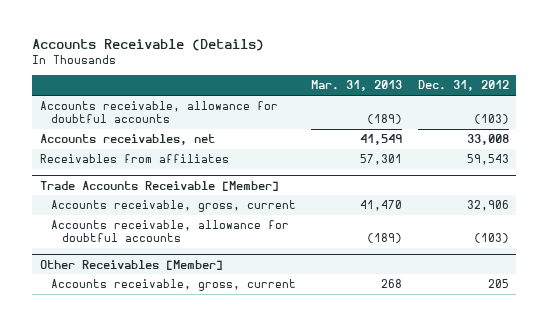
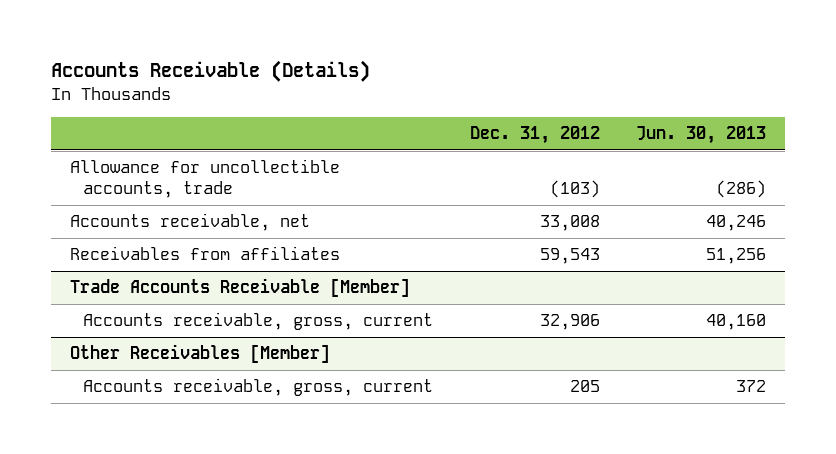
- | Mar. 31, 2013 | Dec. 31, 2012
+ | Dec. 31, 2012 | Jun. 30, 2013
- Accounts receivable, allowance for doubtful accounts | (189) | (103)
- Accounts receivables, net | 41,549 | 33,008
+ Allowance for uncollectible accounts, trade | (103) | (286)
+ Accounts receivable, net | 33,008 | 40,246
@ Trade Accounts Receivable [Member]
- Accounts receivable, allowance for doubtful accounts | (189) | (103)

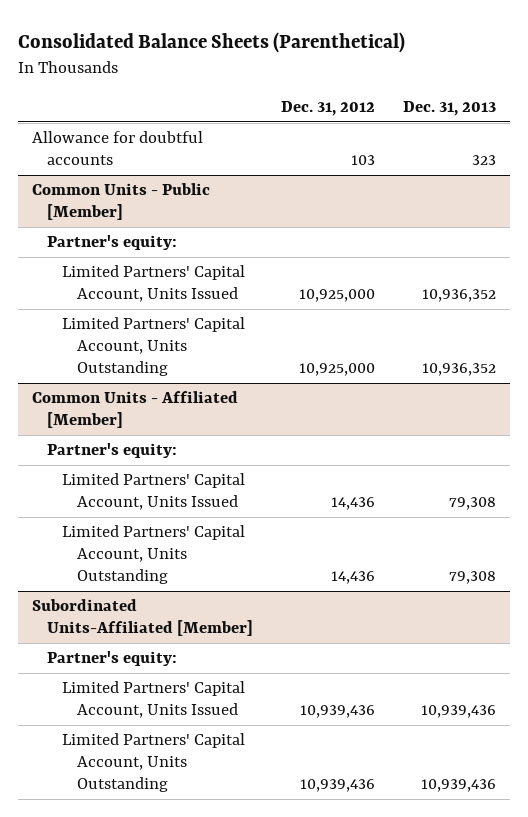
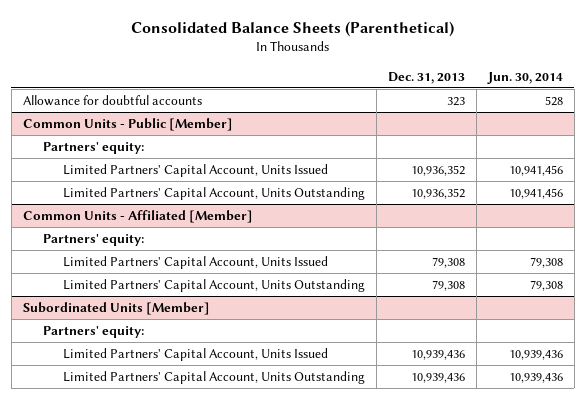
- | Dec. 31, 2012 | Dec. 31, 2013
+ | Dec. 31, 2013 | Jun. 30, 2014
@ Common Units - Public [Member]
- Partner's equity:
+ Partners' equity:
@ Common Units - Affiliated [Member]
- Partner's equity:
+ Partners' equity:
- Subordinated Units-Affiliated [Member]
- Partner's equity:
+ Subordinated Units [Member]
+ Partners' equity:

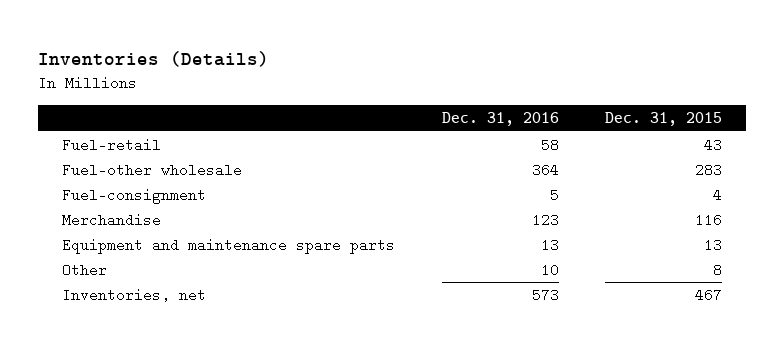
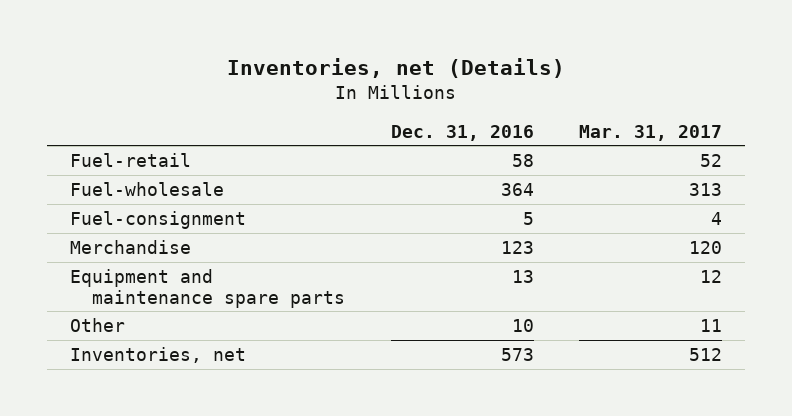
- Inventories (Details)
+ Inventories, net (Details)
- | Dec. 31, 2016 | Dec. 31, 2015
+ | Dec. 31, 2016 | Mar. 31, 2017
- Fuel-other wholesale | 364 | 283
+ Fuel-wholesale | 364 | 313

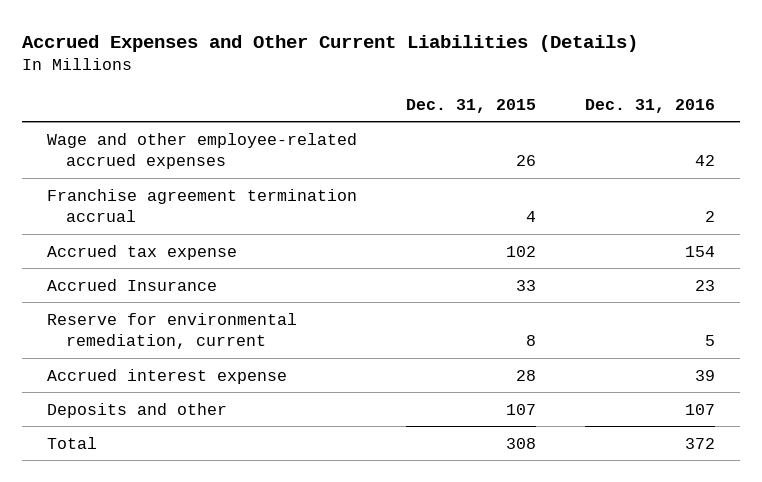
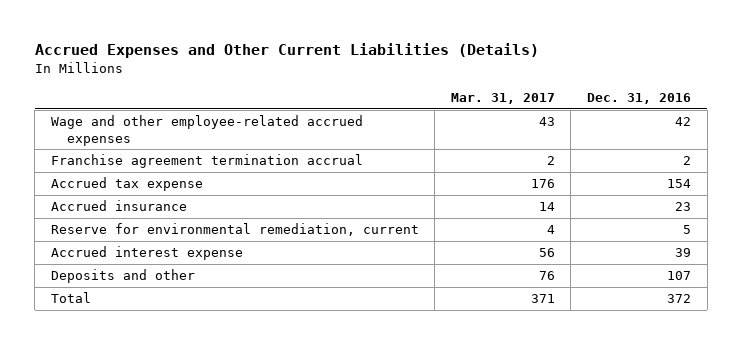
- | Dec. 31, 2015 | Dec. 31, 2016
+ | Mar. 31, 2017 | Dec. 31, 2016
- Accrued Insurance | 33 | 23
+ Accrued insurance | 14 | 23

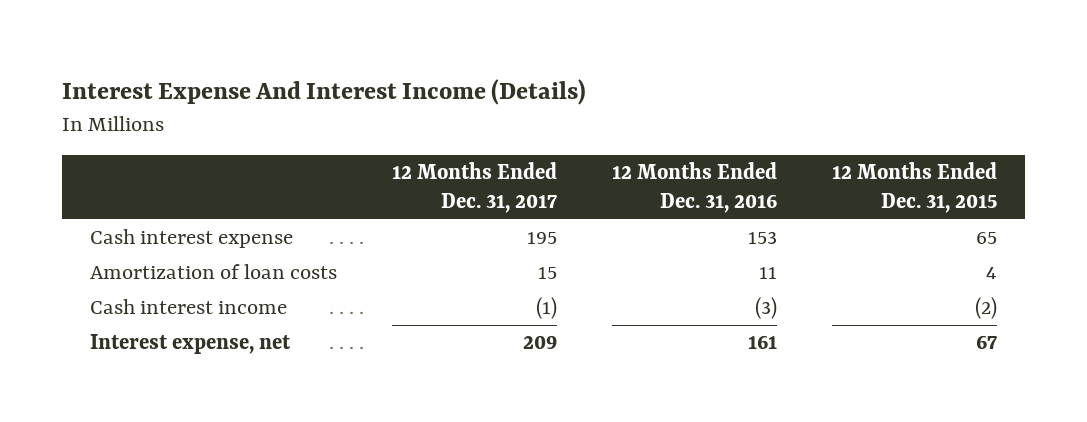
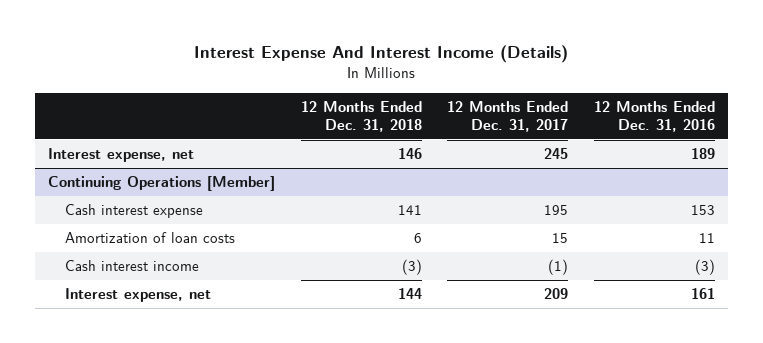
- | 12 Months Ended Dec. 31, 2017 | 12 Months Ended Dec. 31, 2016 | 12 Months Ended Dec. 31, 2015
+ | 12 Months Ended Dec. 31, 2018 | 12 Months Ended Dec. 31, 2017 | 12 Months Ended Dec. 31, 2016
+ Interest expense, net | 146 | 245 | 189
+ Continuing Operations [Member]

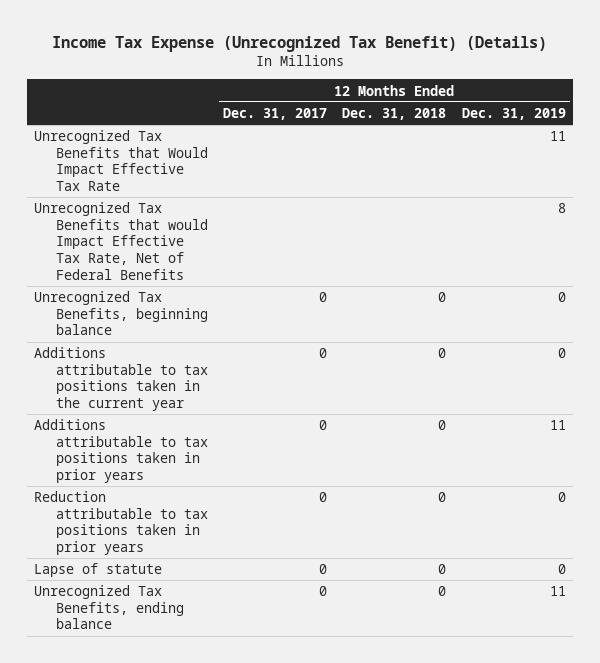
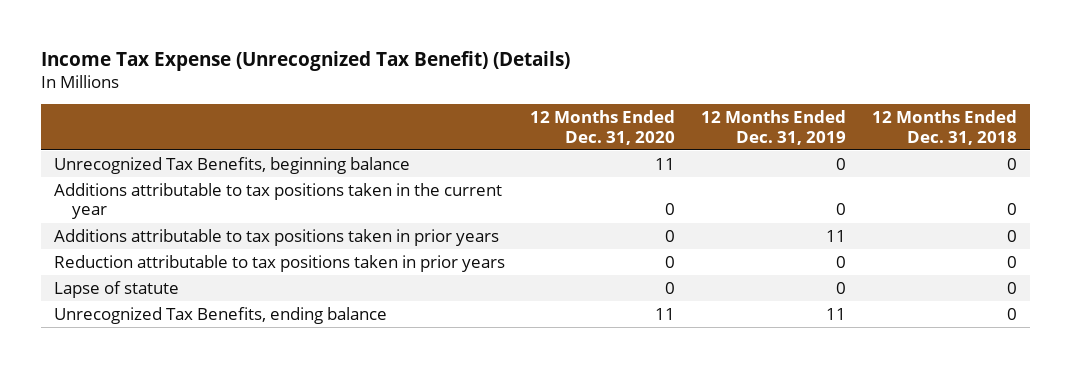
- | 12 Months Ended Dec. 31, 2017 | 12 Months Ended Dec. 31, 2018 | 12 Months Ended Dec. 31, 2019
+ | 12 Months Ended Dec. 31, 2020 | 12 Months Ended Dec. 31, 2019 | 12 Months Ended Dec. 31, 2018
- Unrecognized Tax Benefits that Would Impact Effective Tax Rate | | | 11
- Unrecognized Tax Benefits that would Impact Effective Tax Rate, Net of Federal Benefits | | | 8

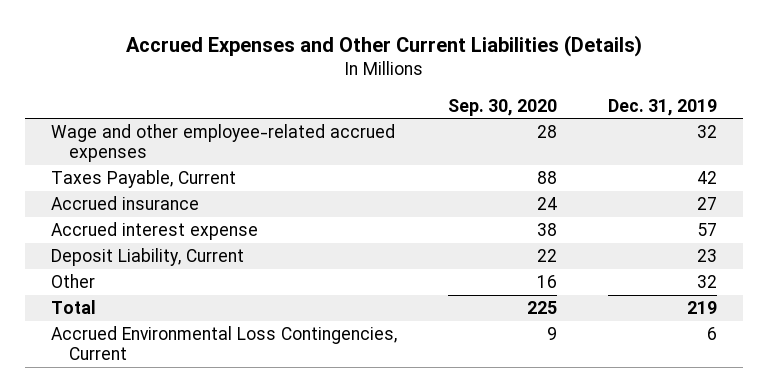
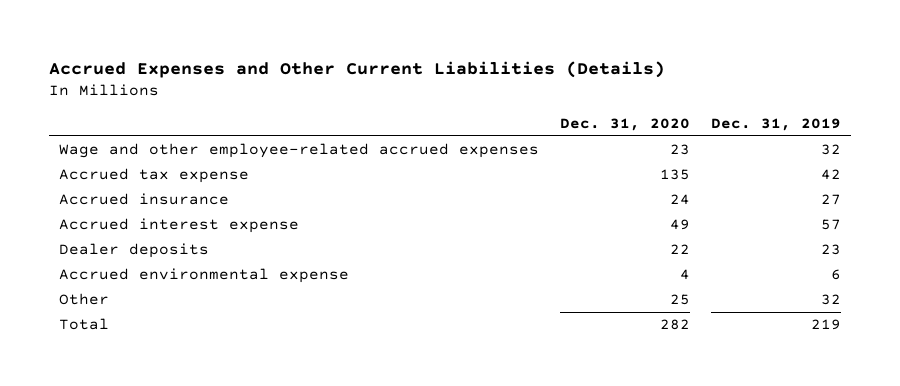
- | Sep. 30, 2020 | Dec. 31, 2019
+ | Dec. 31, 2020 | Dec. 31, 2019
- Taxes Payable, Current | 88 | 42
+ Accrued tax expense | 135 | 42
- Deposit Liability, Current | 22 | 23
+ Dealer deposits | 22 | 23
+ Accrued environmental expense | 4 | 6
- Accrued Environmental Loss Contingencies, Current | 9 | 6

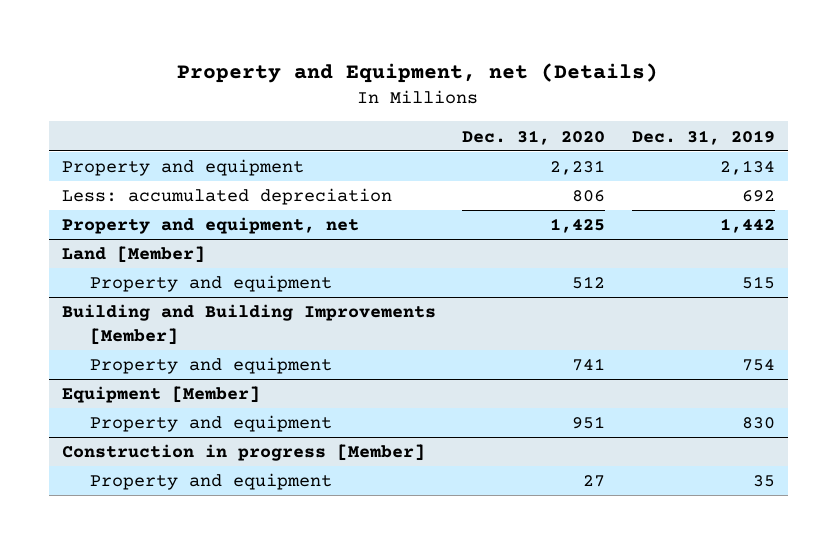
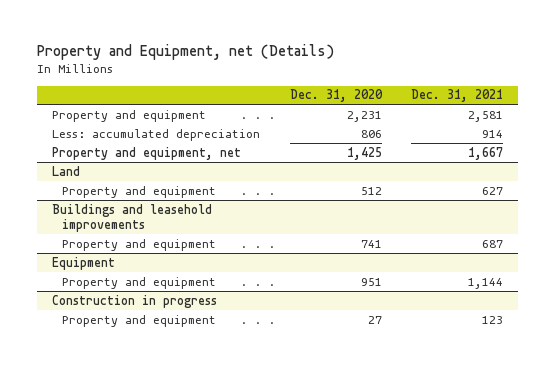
- | Dec. 31, 2020 | Dec. 31, 2019
+ | Dec. 31, 2020 | Dec. 31, 2021
- Land [Member]
+ Land
- Building and Building Improvements [Member]
+ Buildings and leasehold improvements
- Equipment [Member]
+ Equipment
- Construction in progress [Member]
+ Construction in progress

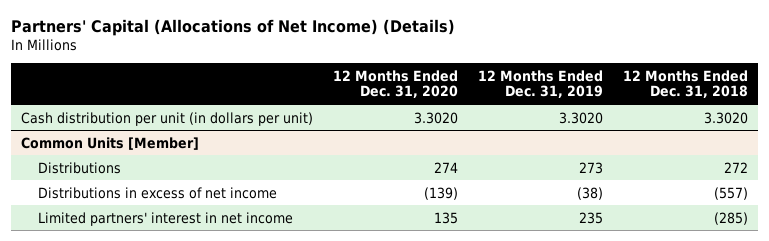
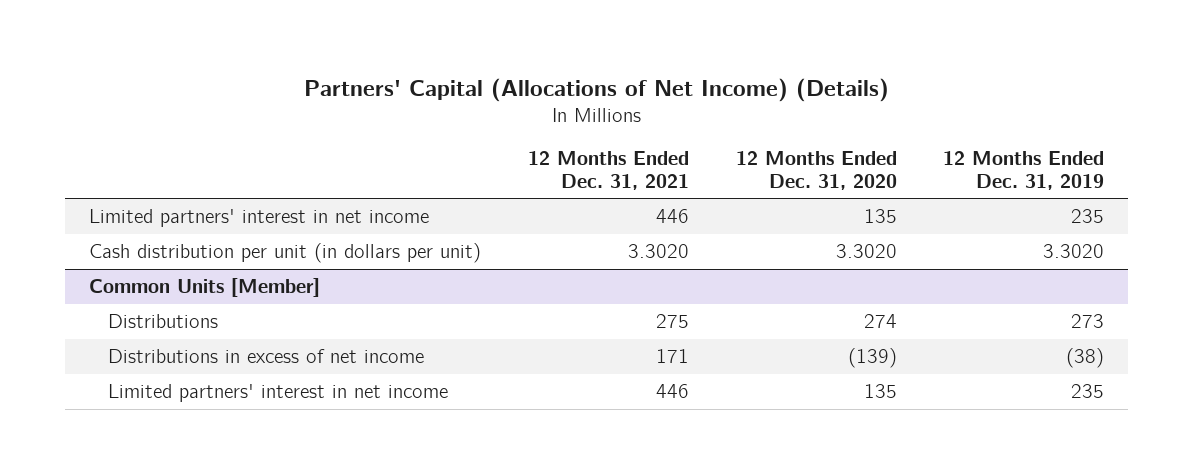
- | 12 Months Ended Dec. 31, 2020 | 12 Months Ended Dec. 31, 2019 | 12 Months Ended Dec. 31, 2018
+ | 12 Months Ended Dec. 31, 2021 | 12 Months Ended Dec. 31, 2020 | 12 Months Ended Dec. 31, 2019
+ Limited partners' interest in net income | 446 | 135 | 235

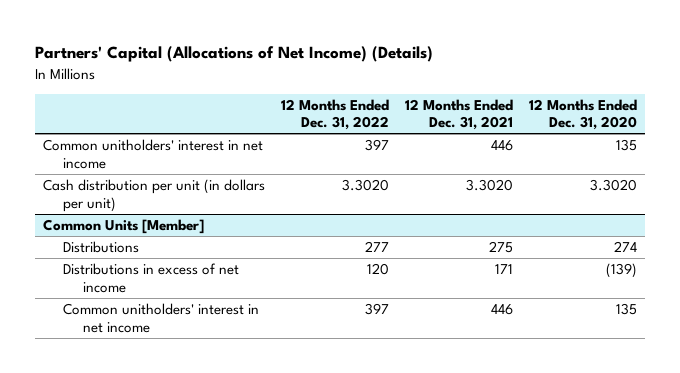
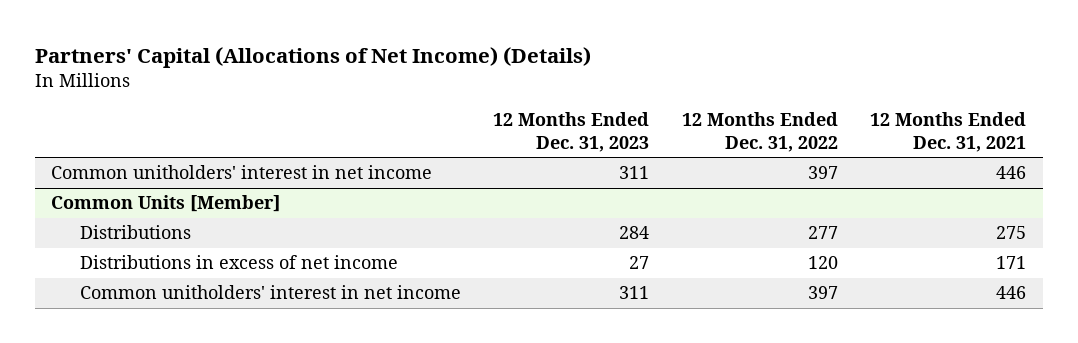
- | 12 Months Ended Dec. 31, 2022 | 12 Months Ended Dec. 31, 2021 | 12 Months Ended Dec. 31, 2020
+ | 12 Months Ended Dec. 31, 2023 | 12 Months Ended Dec. 31, 2022 | 12 Months Ended Dec. 31, 2021
- Cash distribution per unit (in dollars per unit) | 3.3020 | 3.3020 | 3.3020

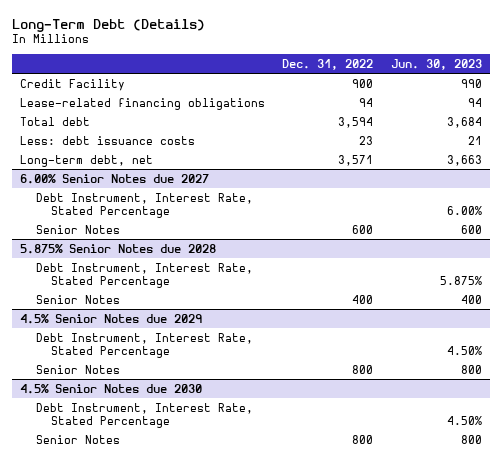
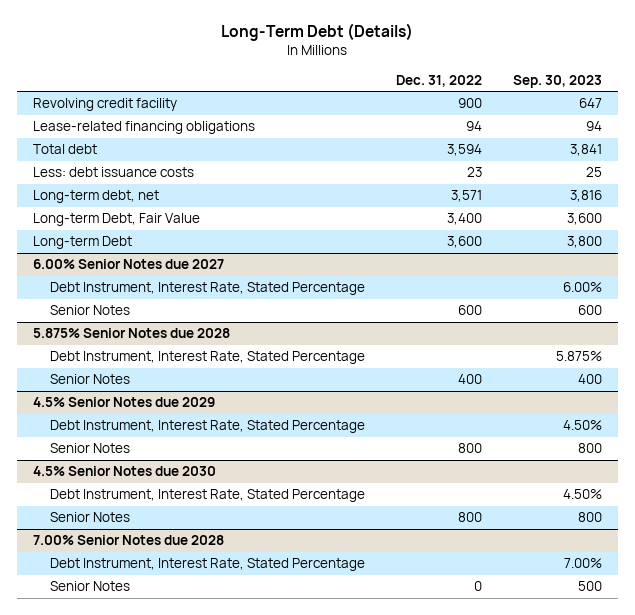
- | Dec. 31, 2022 | Jun. 30, 2023
+ | Dec. 31, 2022 | Sep. 30, 2023
- Credit Facility | 900 | 990
+ Revolving credit facility | 900 | 647
+ Long-term Debt, Fair Value | 3,400 | 3,600
+ Long-term Debt | 3,600 | 3,800
+ 7.00% Senior Notes due 2028
+ Debt Instrument, Interest Rate, Stated Percentage | | 7.00%
+ Senior Notes | 0 | 500

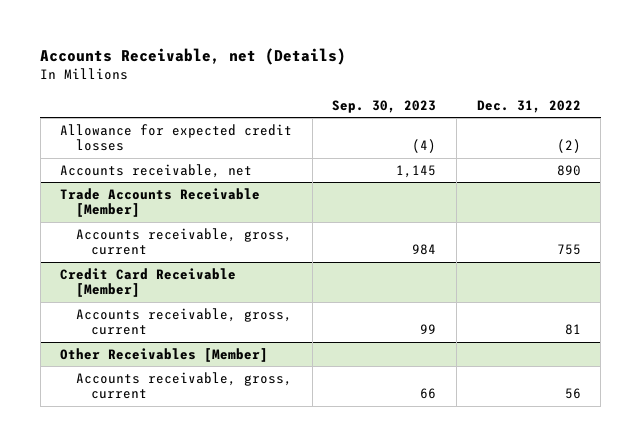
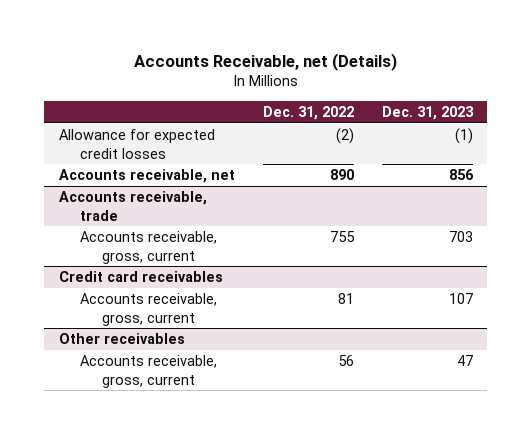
- | Sep. 30, 2023 | Dec. 31, 2022
+ | Dec. 31, 2022 | Dec. 31, 2023
- Trade Accounts Receivable [Member]
+ Accounts receivable, trade
- Credit Card Receivable [Member]
+ Credit card receivables
- Other Receivables [Member]
+ Other receivables

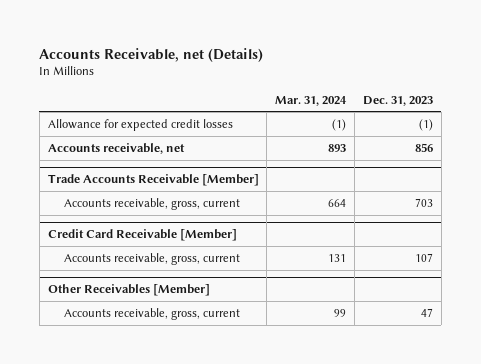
- | Dec. 31, 2022 | Dec. 31, 2023
+ | Mar. 31, 2024 | Dec. 31, 2023
- Accounts receivable, trade
+ Trade Accounts Receivable [Member]
- Credit card receivables
+ Credit Card Receivable [Member]
- Other receivables
+ Other Receivables [Member]

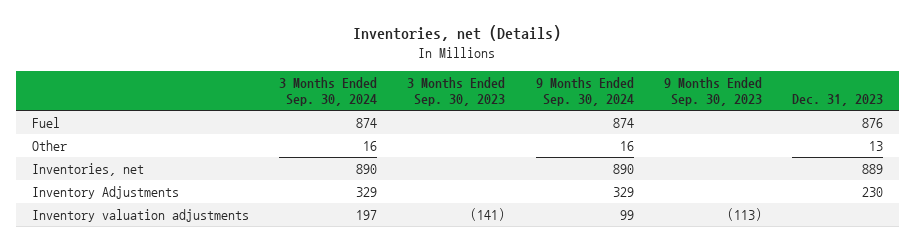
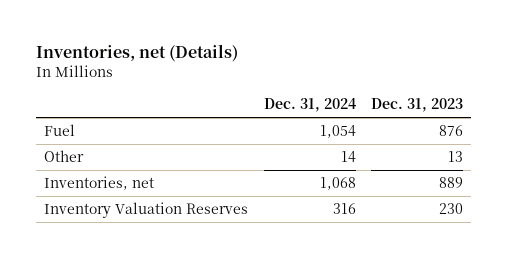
- | 3 Months Ended Sep. 30, 2024 | 3 Months Ended Sep. 30, 2023 | 9 Months Ended Sep. 30, 2024 | 9 Months Ended Sep. 30, 2023 | Dec. 31, 2023
+ | Dec. 31, 2024 | Dec. 31, 2023
- Inventory Adjustments | 329 | | 329 | | 230
- Inventory valuation adjustments | 197 | (141) | 99 | (113) |
+ Inventory Valuation Reserves | 316 | 230

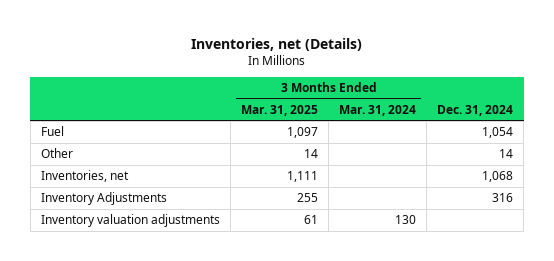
- | Dec. 31, 2024 | Dec. 31, 2023
+ | 3 Months Ended Mar. 31, 2025 | 3 Months Ended Mar. 31, 2024 | Dec. 31, 2024
- Inventory Valuation Reserves | 316 | 230
+ Inventory Adjustments | 255 | | 316
+ Inventory valuation adjustments | 61 | 130 |

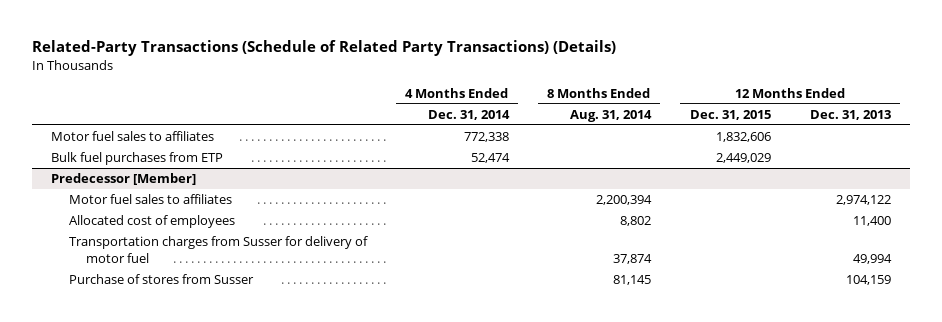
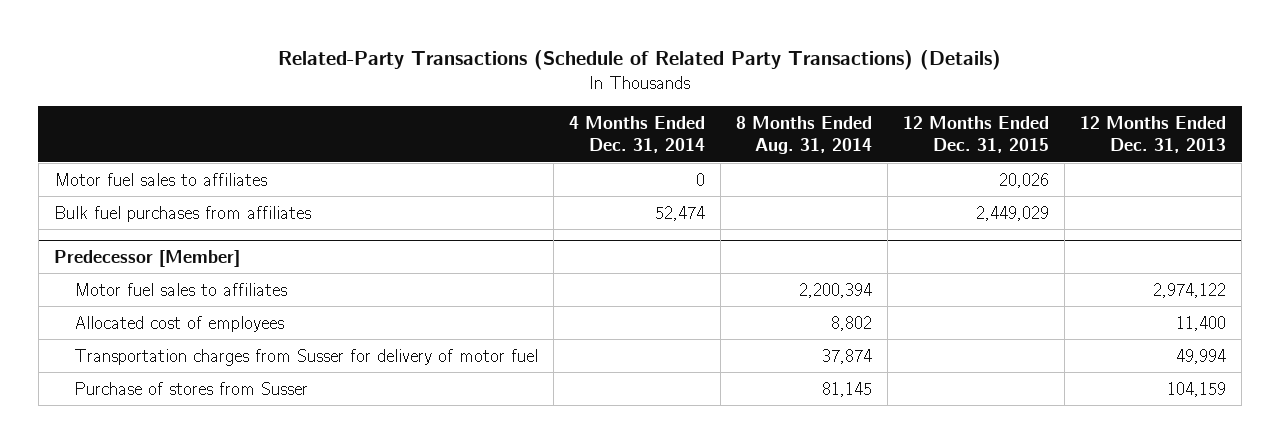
- Motor fuel sales to affiliates | 772,338 | | 1,832,606 |
- Bulk fuel purchases from ETP | 52,474 | | 2,449,029 |
+ Motor fuel sales to affiliates | 0 | | 20,026 |
+ Bulk fuel purchases from affiliates | 52,474 | | 2,449,029 |

